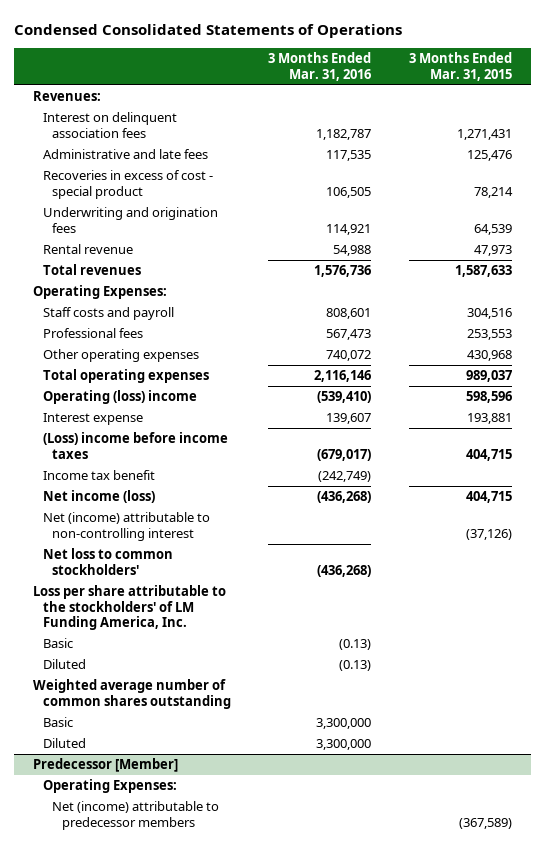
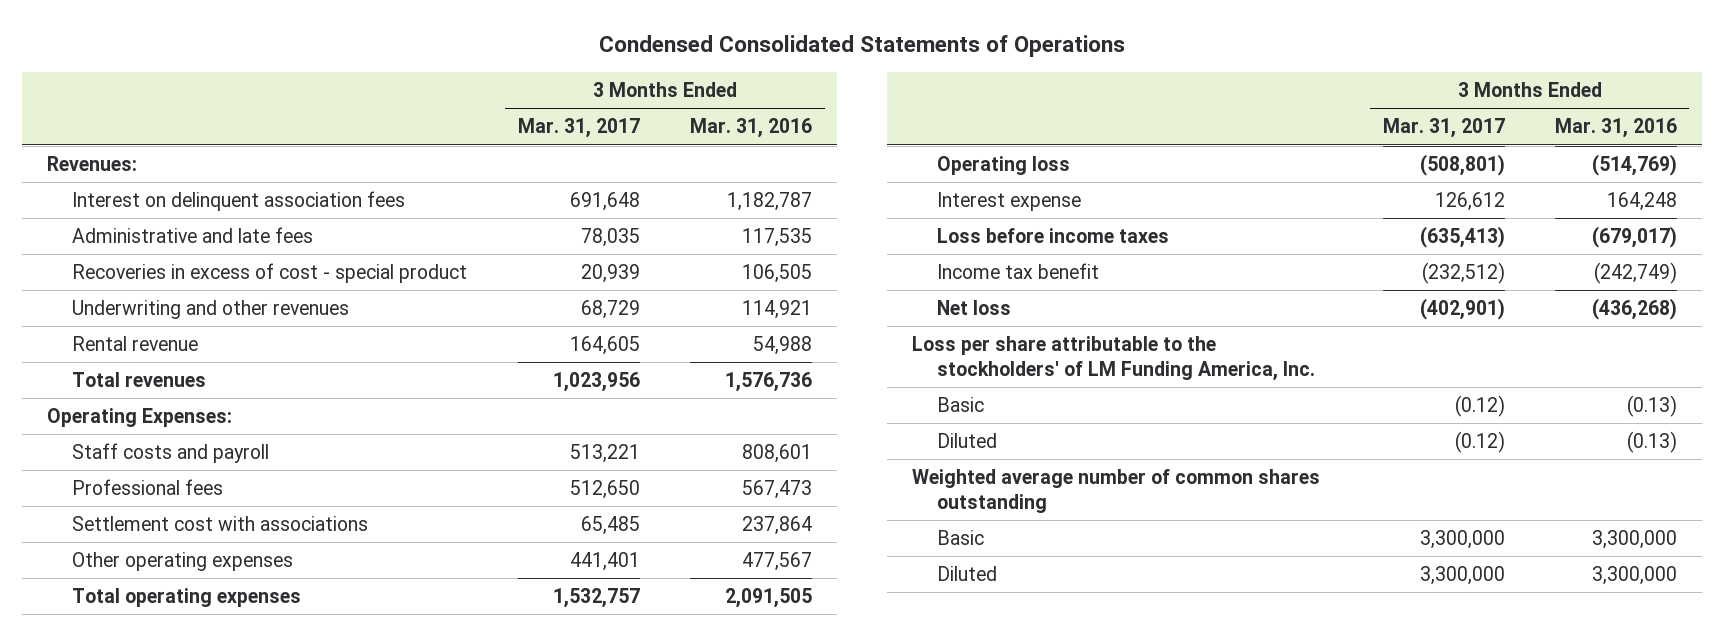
- | 3 Months Ended Mar. 31, 2016 | 3 Months Ended Mar. 31, 2015
+ | 3 Months Ended Mar. 31, 2017 | 3 Months Ended Mar. 31, 2016
- Underwriting and origination fees | 114,921 | 64,539
+ Underwriting and other revenues | 68,729 | 114,921
- Other operating expenses | 740,072 | 430,968
- Total operating expenses | 2,116,146 | 989,037
- Operating (loss) income | (539,410) | 598,596
- Interest expense | 139,607 | 193,881
- (Loss) income before income taxes | (679,017) | 404,715
+ Settlement cost with associations | 65,485 | 237,864
+ Other operating expenses | 441,401 | 477,567
+ Total operating expenses | 1,532,757 | 2,091,505
+ Operating loss | (508,801) | (514,769)
+ Interest expense | 126,612 | 164,248
+ Loss before income taxes | (635,413) | (679,017)
- Net income (loss) | (436,268) | 404,715
- Net (income) attributable to non-controlling interest | | (37,126)
- Net loss to common stockholders' | (436,268) |
+ Net loss | (402,901) | (436,268)
- Predecessor [Member]
- Operating Expenses:
- Net (income) attributable to predecessor members | | (367,589)

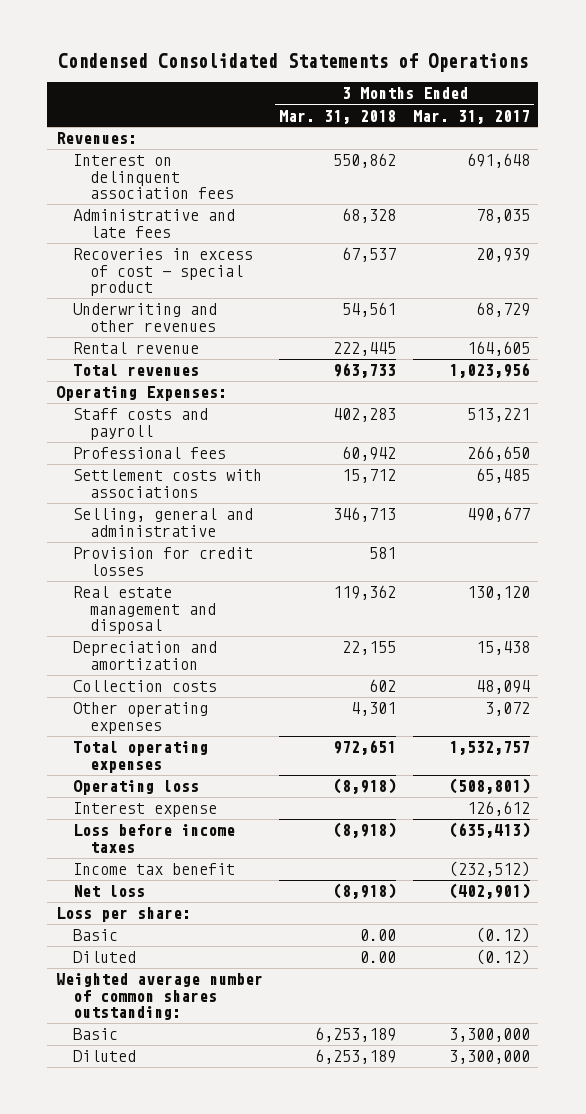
- | 3 Months Ended Mar. 31, 2017 | 3 Months Ended Mar. 31, 2016
+ | 3 Months Ended Mar. 31, 2018 | 3 Months Ended Mar. 31, 2017
- Professional fees | 512,650 | 567,473
- Settlement cost with associations | 65,485 | 237,864
- Other operating expenses | 441,401 | 477,567
+ Professional fees | 60,942 | 266,650
+ Settlement costs with associations | 15,712 | 65,485
+ Selling, general and administrative | 346,713 | 490,677
+ Provision for credit losses | 581 |
+ Real estate management and disposal | 119,362 | 130,120
+ Depreciation and amortization | 22,155 | 15,438
+ Collection costs | 602 | 48,094
+ Other operating expenses | 4,301 | 3,072
- Loss per share attributable to the stockholders' of LM Funding America, Inc.
+ Loss per share:
- Weighted average number of common shares outstanding
+ Weighted average number of common shares outstanding:

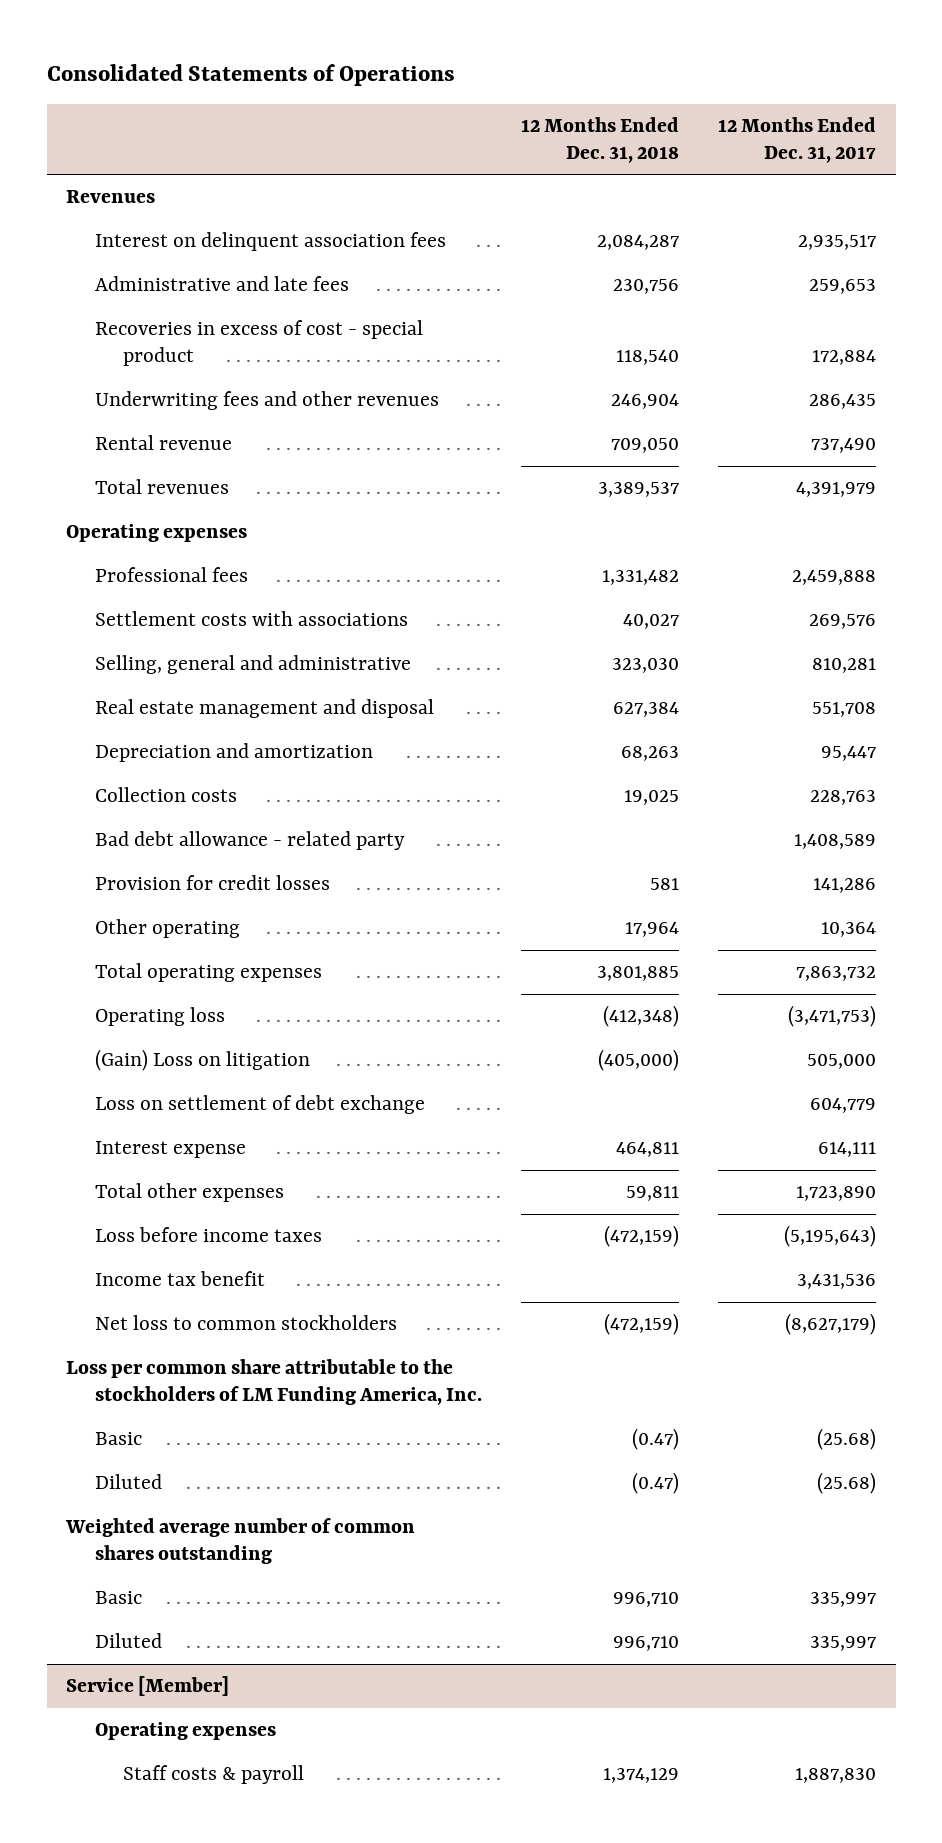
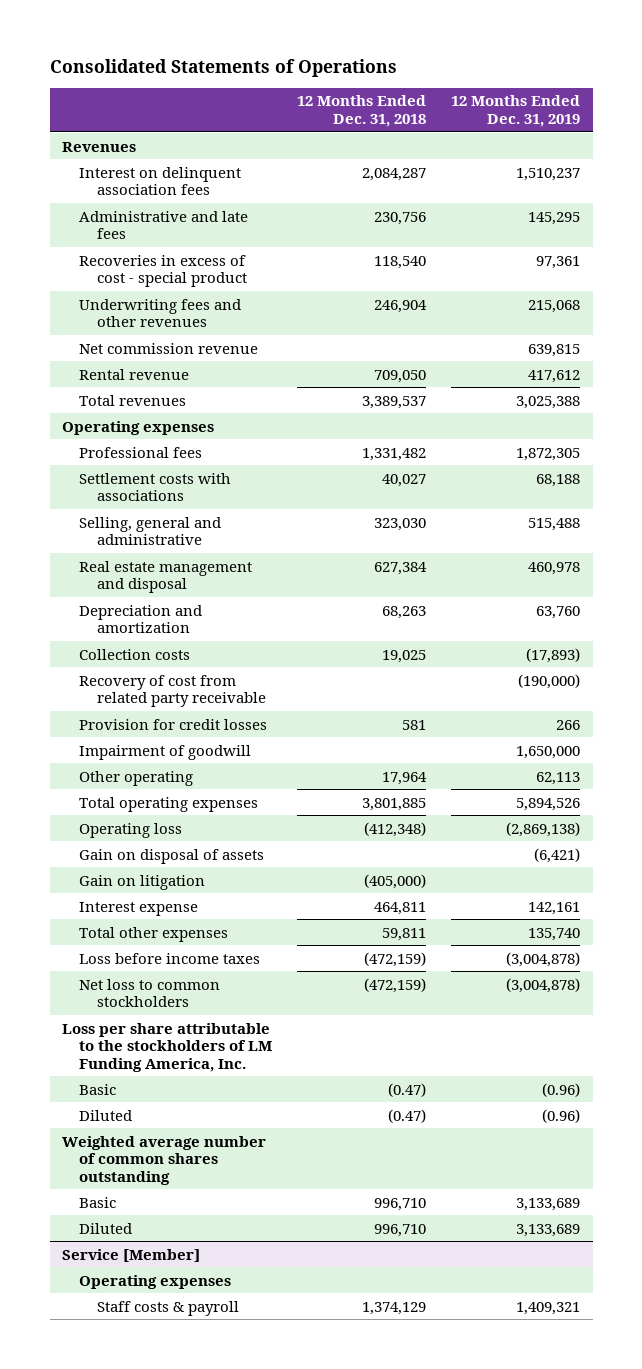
- | 12 Months Ended Dec. 31, 2018 | 12 Months Ended Dec. 31, 2017
+ | 12 Months Ended Dec. 31, 2018 | 12 Months Ended Dec. 31, 2019
+ Net commission revenue | | 639,815
- Bad debt allowance - related party | | 1,408,589
+ Recovery of cost from related party receivable | | (190,000)
+ Impairment of goodwill | | 1,650,000
- (Gain) Loss on litigation | (405,000) | 505,000
- Loss on settlement of debt exchange | | 604,779
+ Gain on disposal of assets | | (6,421)
+ Gain on litigation | (405,000) |
- Income tax benefit | | 3,431,536
- Loss per common share attributable to the stockholders of LM Funding America, Inc.
+ Loss per share attributable to the stockholders of LM Funding America, Inc.

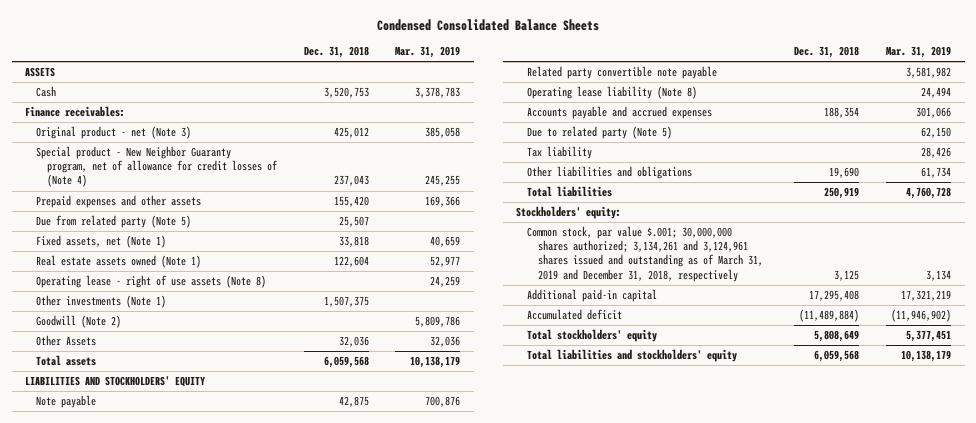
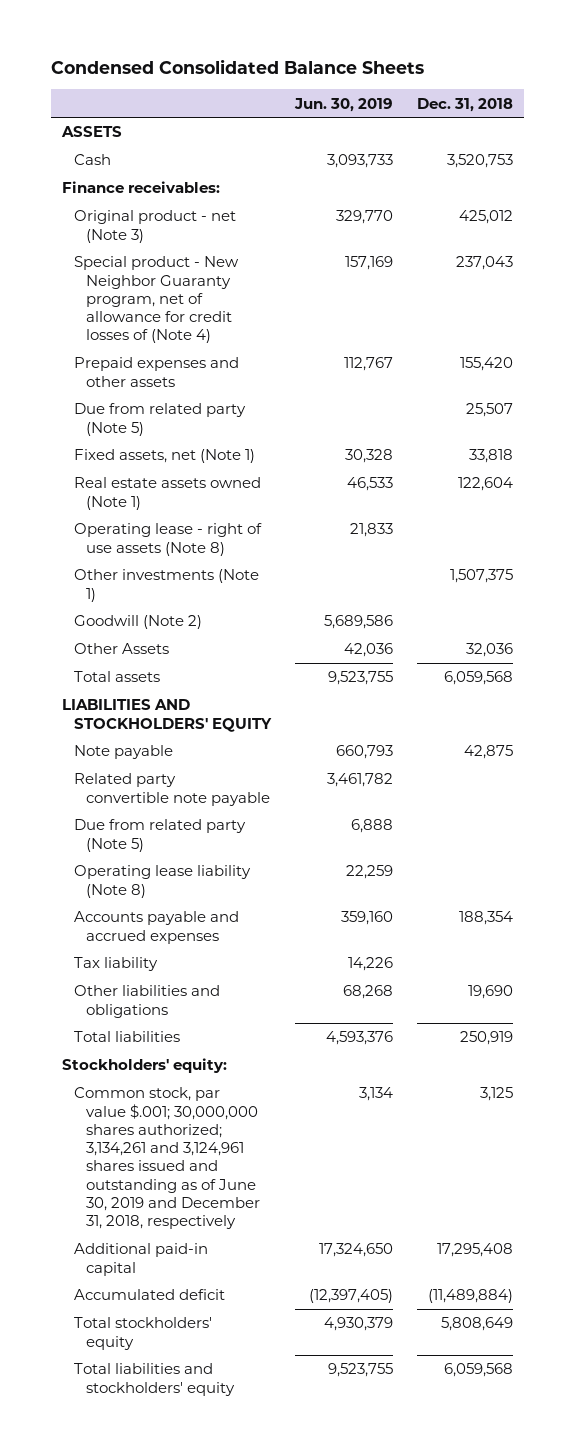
- | Dec. 31, 2018 | Mar. 31, 2019
+ | Jun. 30, 2019 | Dec. 31, 2018
+ Due from related party (Note 5) | 6,888 |
- Due to related party (Note 5) | | 62,150
- Common stock, par value $.001; 30,000,000 shares authorized; 3,134,261 and 3,124,961 shares issued and outstanding as of March 31, 2019 and December 31, 2018, respectively | 3,125 | 3,134
+ Common stock, par value $.001; 30,000,000 shares authorized; 3,134,261 and 3,124,961 shares issued and outstanding as of June 30, 2019 and December 31, 2018, respectively | 3,134 | 3,125

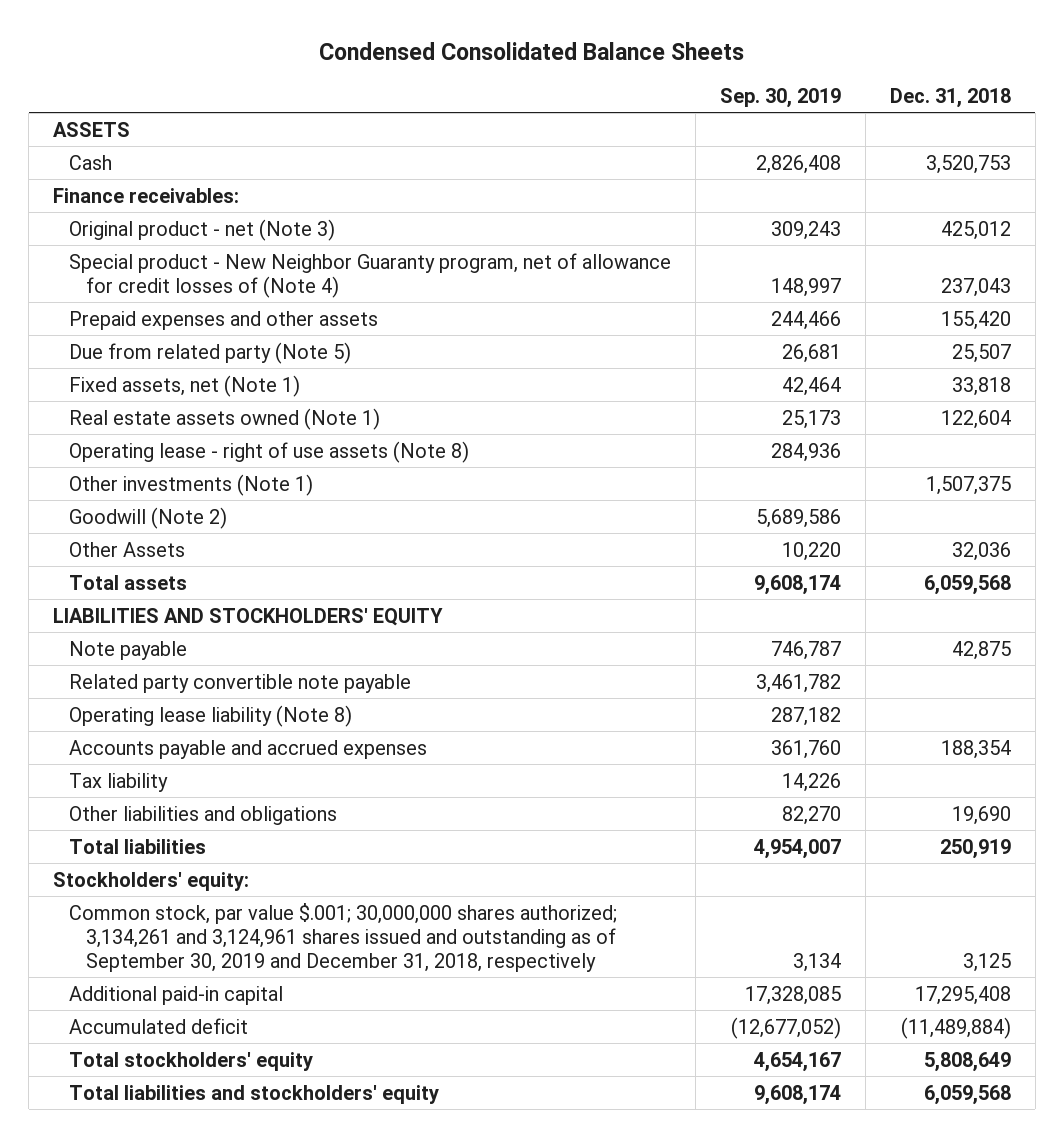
- | Jun. 30, 2019 | Dec. 31, 2018
+ | Sep. 30, 2019 | Dec. 31, 2018
- Due from related party (Note 5) | 6,888 |
- Common stock, par value $.001; 30,000,000 shares authorized; 3,134,261 and 3,124,961 shares issued and outstanding as of June 30, 2019 and December 31, 2018, respectively | 3,134 | 3,125
+ Common stock, par value $.001; 30,000,000 shares authorized; 3,134,261 and 3,124,961 shares issued and outstanding as of September 30, 2019 and December 31, 2018, respectively | 3,134 | 3,125

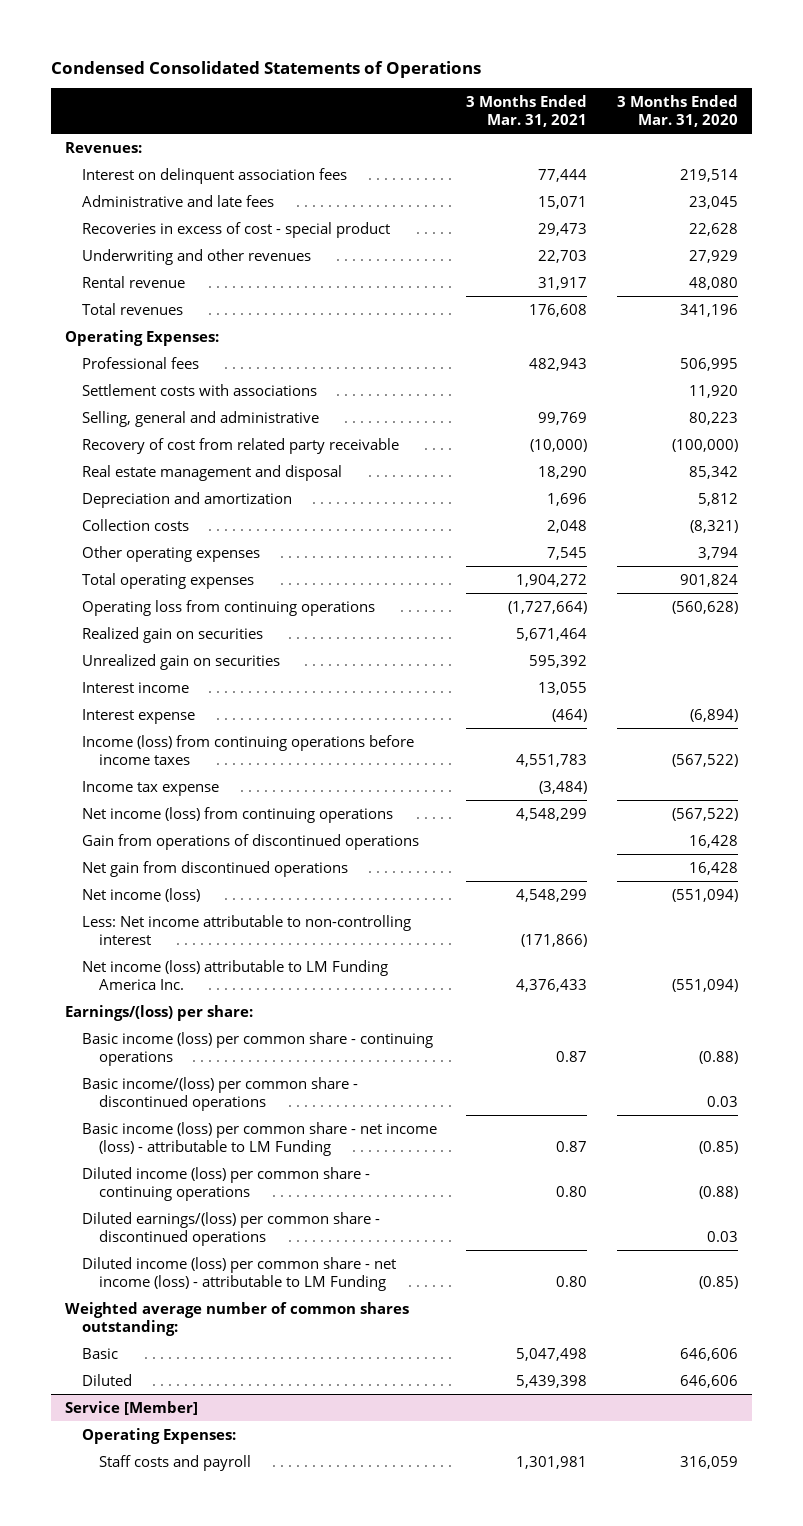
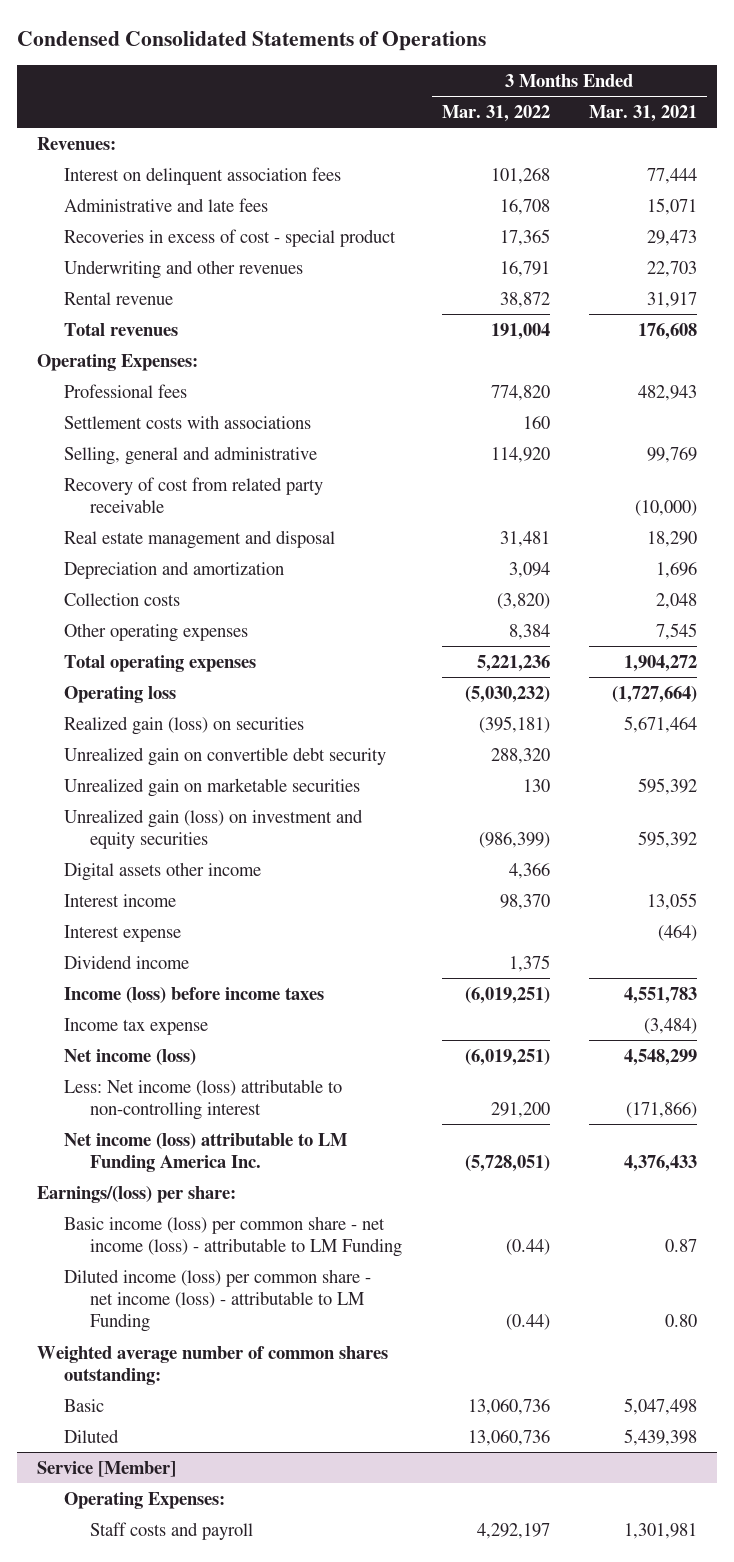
- | 3 Months Ended Mar. 31, 2021 | 3 Months Ended Mar. 31, 2020
+ | 3 Months Ended Mar. 31, 2022 | 3 Months Ended Mar. 31, 2021
- Operating loss from continuing operations | (1,727,664) | (560,628)
- Realized gain on securities | 5,671,464 |
- Unrealized gain on securities | 595,392 |
+ Operating loss | (5,030,232) | (1,727,664)
+ Realized gain (loss) on securities | (395,181) | 5,671,464
+ Unrealized gain on convertible debt security | 288,320 |
+ Unrealized gain on marketable securities | 130 | 595,392
+ Unrealized gain (loss) on investment and equity securities | (986,399) | 595,392
+ Digital assets other income | 4,366 |
- Income (loss) from continuing operations before income taxes | 4,551,783 | (567,522)
+ Dividend income | 1,375 |
+ Income (loss) before income taxes | (6,019,251) | 4,551,783
- Net income (loss) from continuing operations | 4,548,299 | (567,522)
- Gain from operations of discontinued operations | | 16,428
- Net gain from discontinued operations | | 16,428
- Less: Net income attributable to non-controlling interest | (171,866) |
+ Less: Net income (loss) attributable to non-controlling interest | 291,200 | (171,866)
- Basic income (loss) per common share - continuing operations | 0.87 | (0.88)
- Basic income/(loss) per common share - discontinued operations | | 0.03
- Diluted income (loss) per common share - continuing operations | 0.80 | (0.88)
- Diluted earnings/(loss) per common share - discontinued operations | | 0.03

